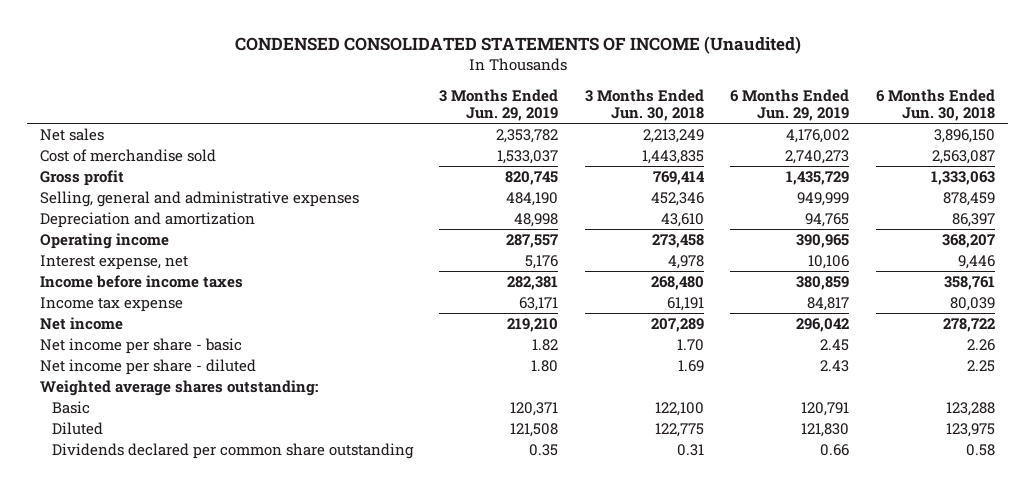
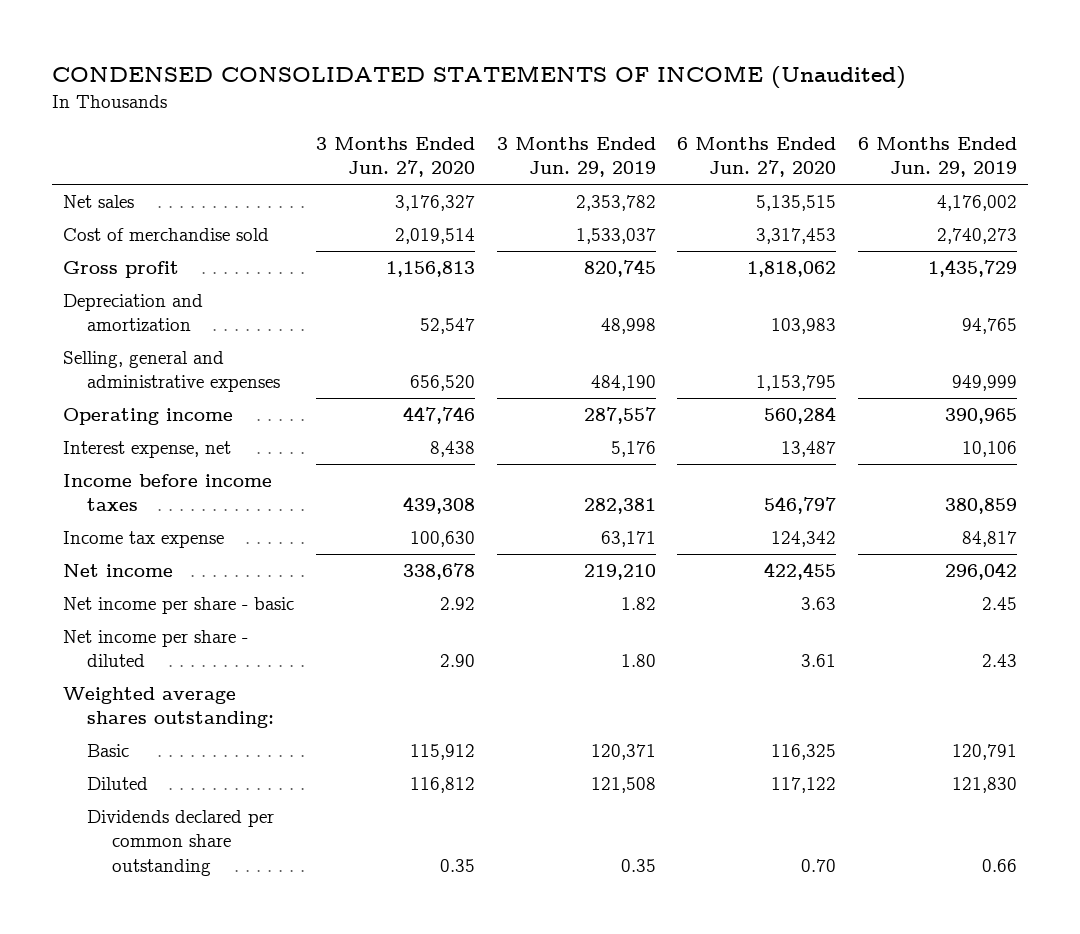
- | 3 Months Ended Jun. 29, 2019 | 3 Months Ended Jun. 30, 2018 | 6 Months Ended Jun. 29, 2019 | 6 Months Ended Jun. 30, 2018
+ | 3 Months Ended Jun. 27, 2020 | 3 Months Ended Jun. 29, 2019 | 6 Months Ended Jun. 27, 2020 | 6 Months Ended Jun. 29, 2019
moved down: Selling, general and administrative expenses | 656,520 | 484,190 | 1,153,795 | 949,999

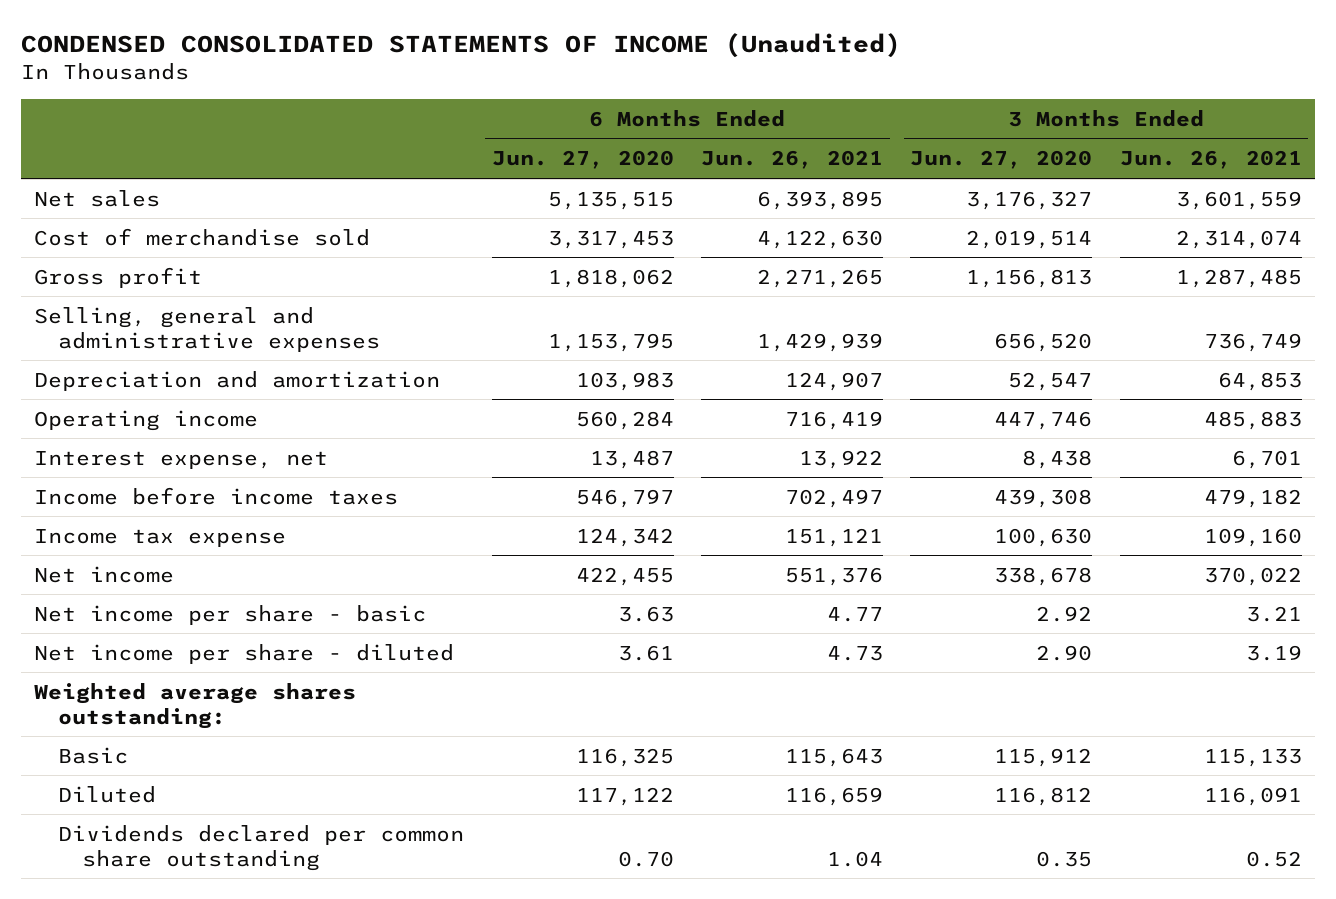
- | 3 Months Ended Jun. 27, 2020 | 3 Months Ended Jun. 29, 2019 | 6 Months Ended Jun. 27, 2020 | 6 Months Ended Jun. 29, 2019
+ | 6 Months Ended Jun. 27, 2020 | 6 Months Ended Jun. 26, 2021 | 3 Months Ended Jun. 27, 2020 | 3 Months Ended Jun. 26, 2021
moved down: Depreciation and amortization | 103,983 | 124,907 | 52,547 | 64,853

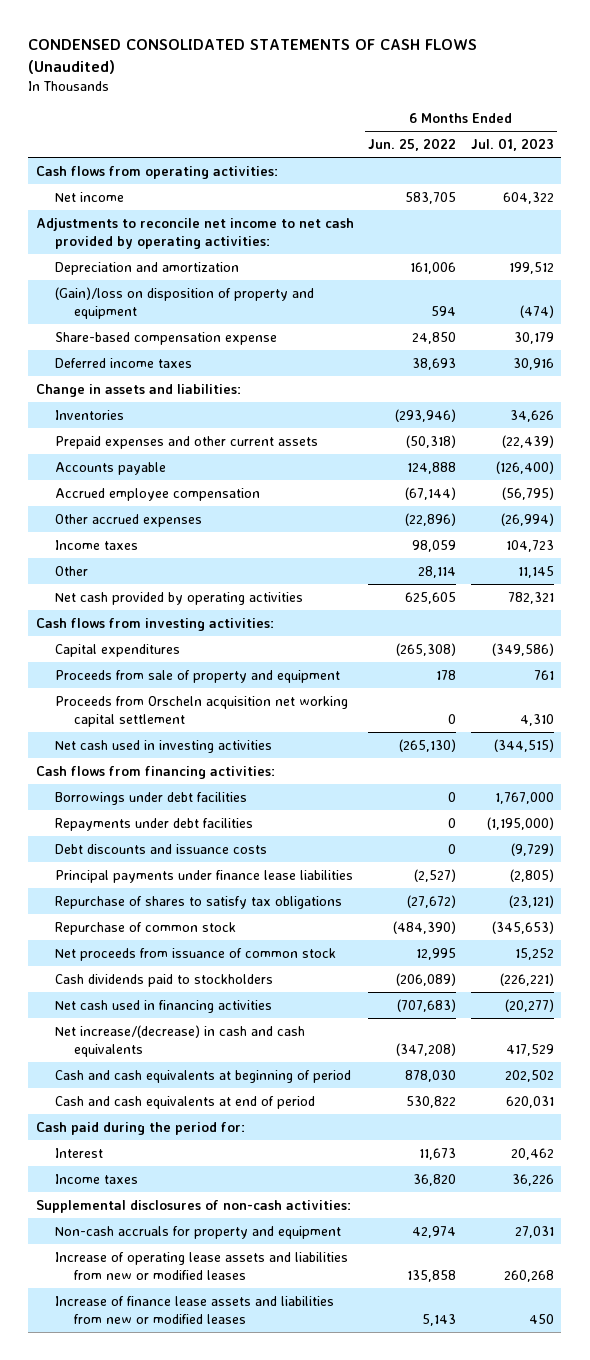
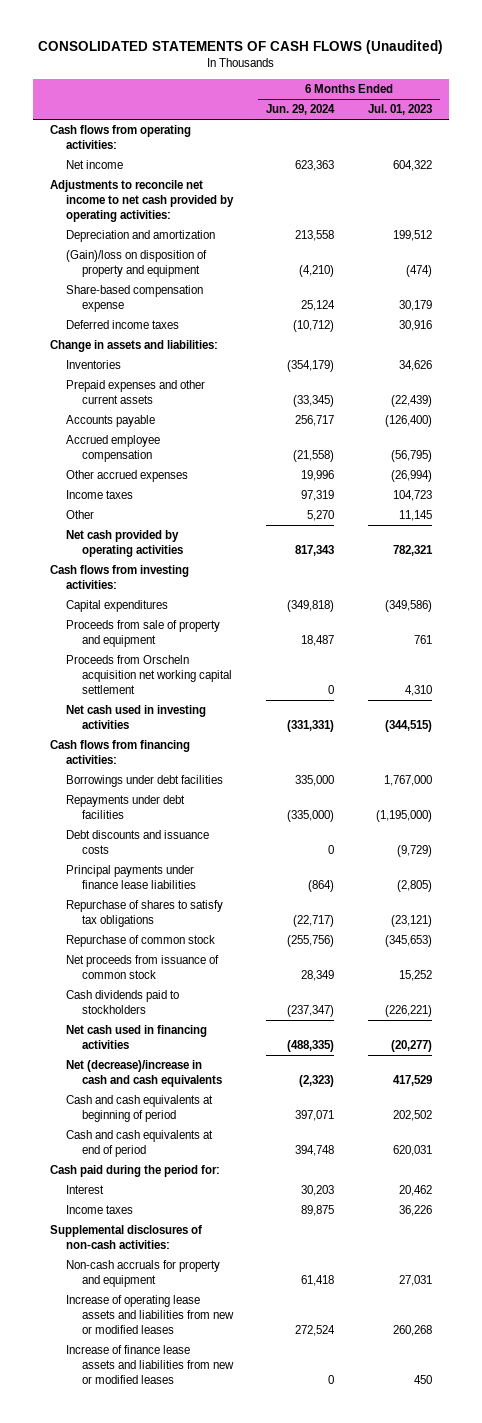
- CONDENSED CONSOLIDATED STATEMENTS OF CASH FLOWS (Unaudited)
+ CONSOLIDATED STATEMENTS OF CASH FLOWS (Unaudited)
- | 6 Months Ended Jun. 25, 2022 | 6 Months Ended Jul. 01, 2023
+ | 6 Months Ended Jun. 29, 2024 | 6 Months Ended Jul. 01, 2023
- Net increase/(decrease) in cash and cash equivalents | (347,208) | 417,529
+ Net (decrease)/increase in cash and cash equivalents | (2,323) | 417,529

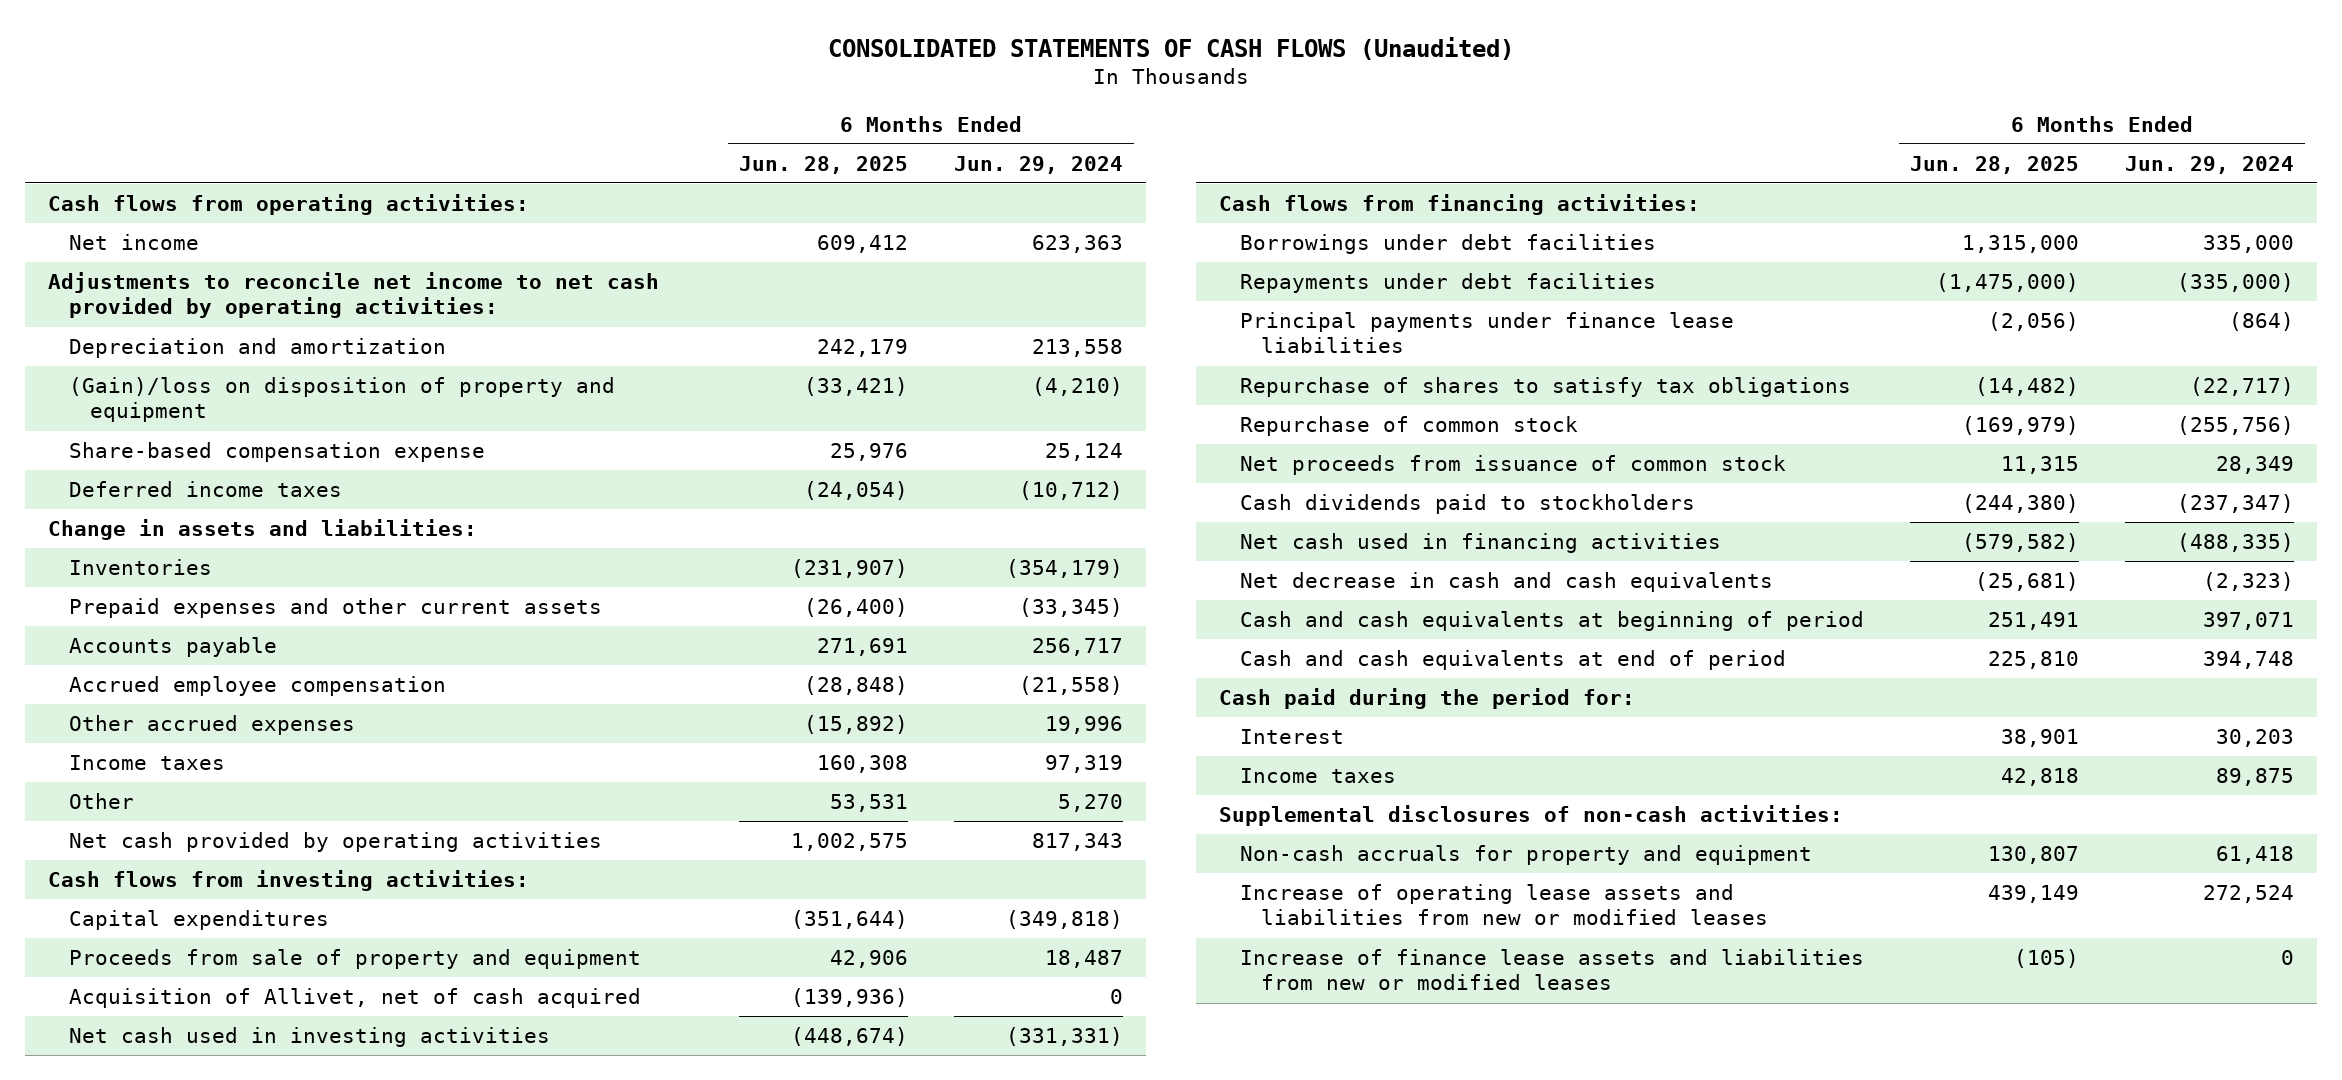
- | 6 Months Ended Jun. 29, 2024 | 6 Months Ended Jul. 01, 2023
+ | 6 Months Ended Jun. 28, 2025 | 6 Months Ended Jun. 29, 2024
- Proceeds from Orscheln acquisition net working capital settlement | 0 | 4,310
+ Acquisition of Allivet, net of cash acquired | (139,936) | 0
- Debt discounts and issuance costs | 0 | (9,729)
- Net (decrease)/increase in cash and cash equivalents | (2,323) | 417,529
+ Net decrease in cash and cash equivalents | (25,681) | (2,323)

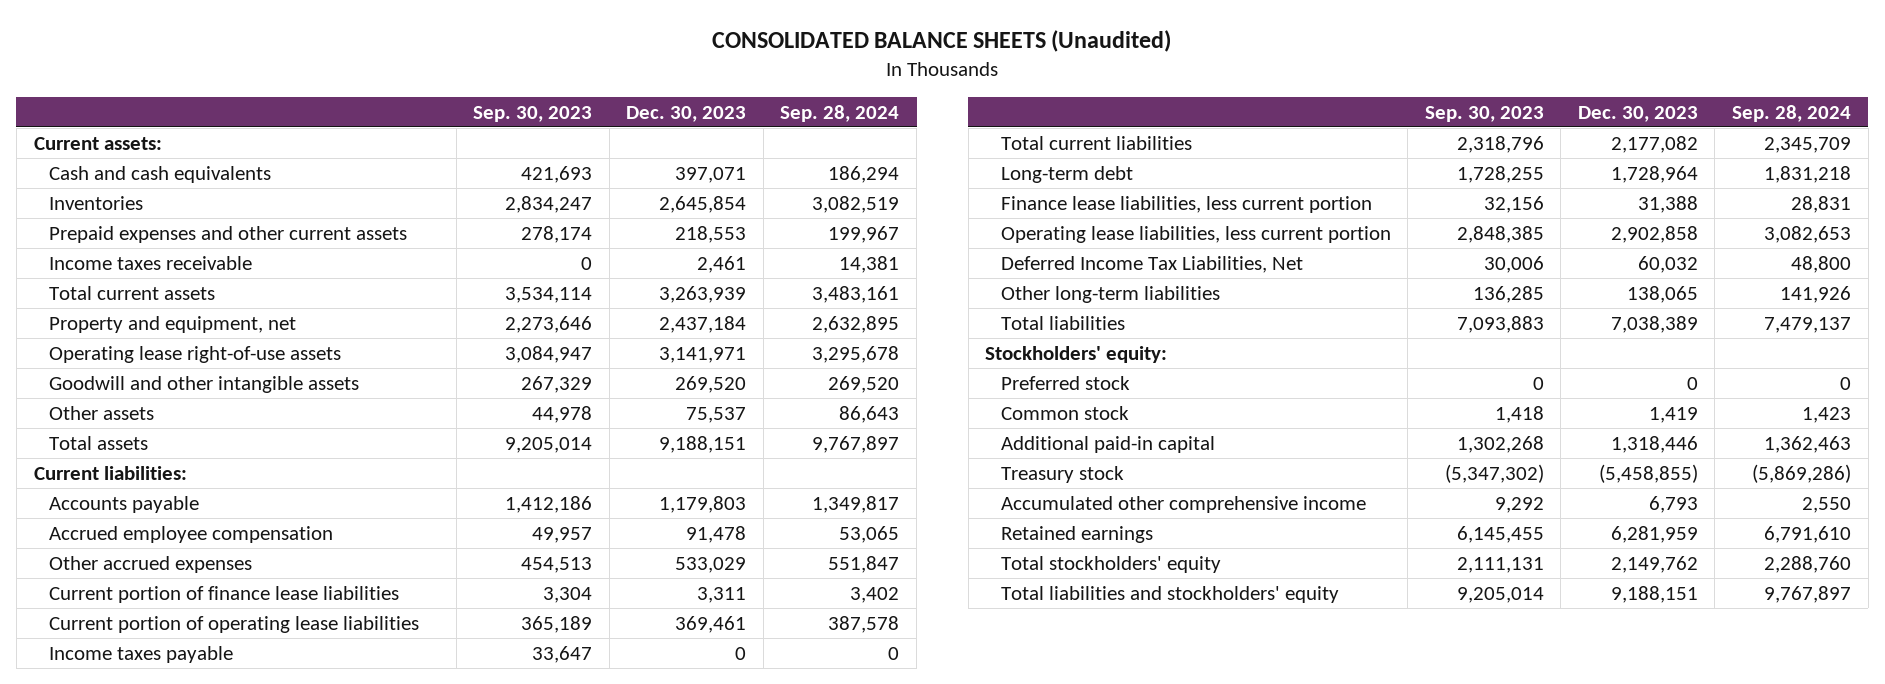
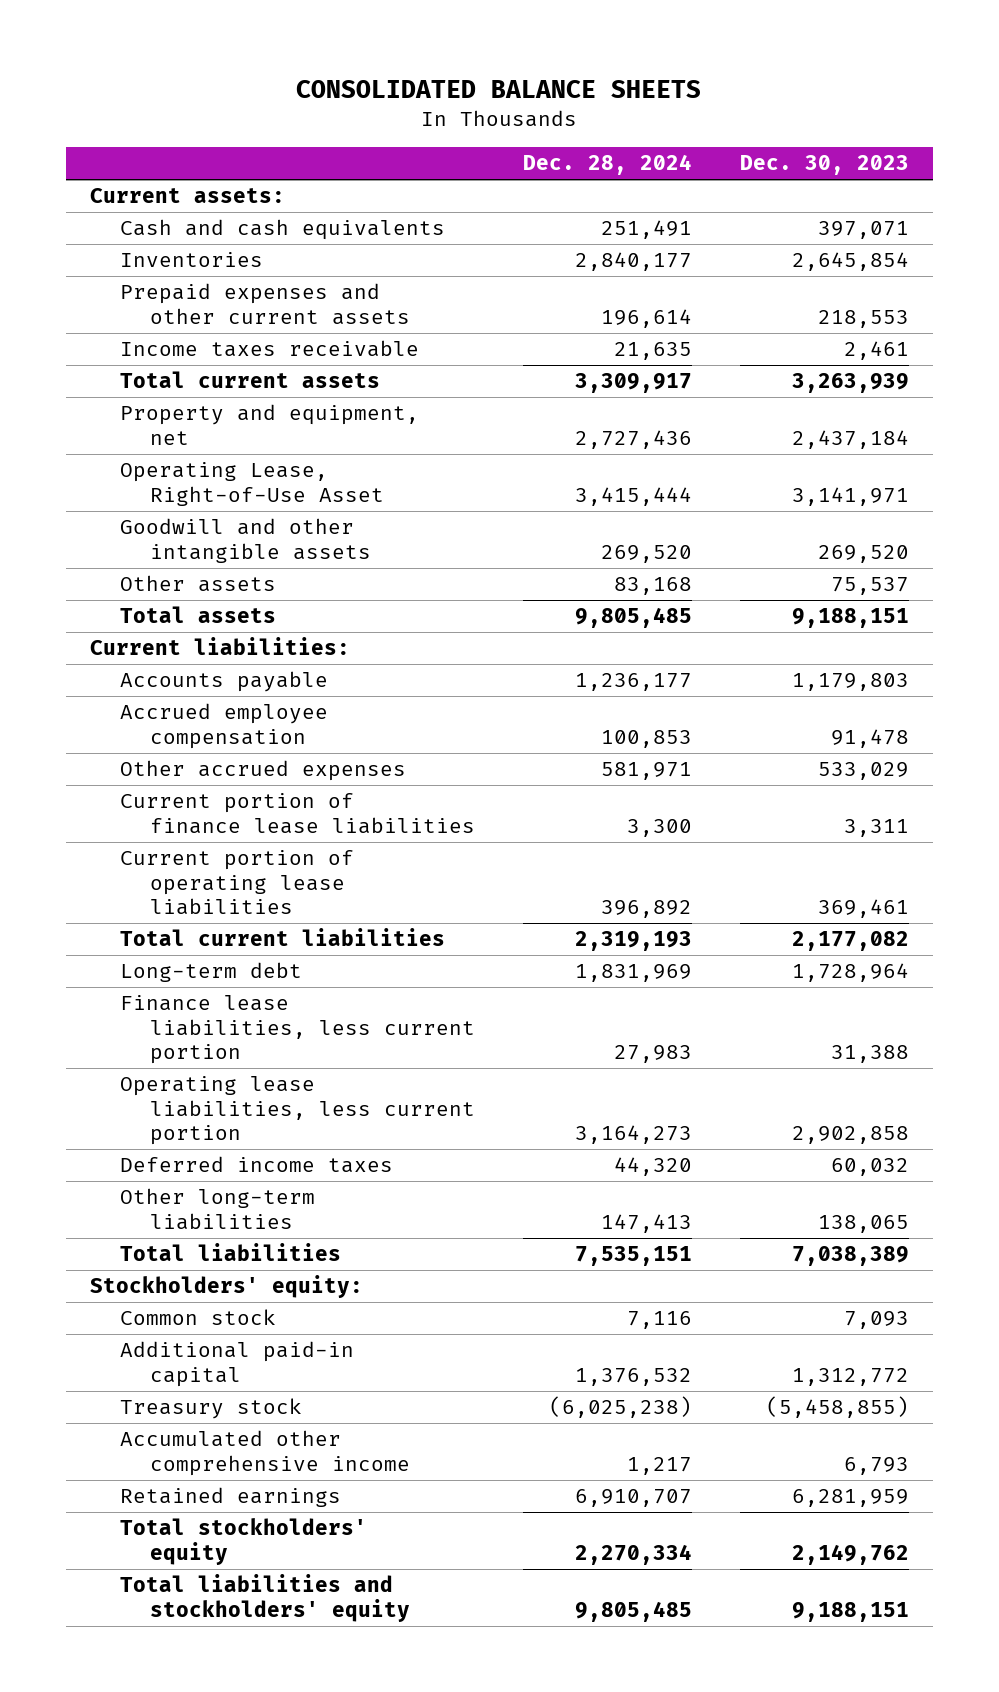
- CONSOLIDATED BALANCE SHEETS (Unaudited)
+ CONSOLIDATED BALANCE SHEETS
- | Sep. 30, 2023 | Dec. 30, 2023 | Sep. 28, 2024
+ | Dec. 28, 2024 | Dec. 30, 2023
- Operating lease right-of-use assets | 3,084,947 | 3,141,971 | 3,295,678
+ Operating Lease, Right-of-Use Asset | 3,415,444 | 3,141,971
- Income taxes payable | 33,647 | 0 | 0
- Deferred Income Tax Liabilities, Net | 30,006 | 60,032 | 48,800
+ Deferred income taxes | 44,320 | 60,032
- Preferred stock | 0 | 0 | 0
- Common stock | 1,418 | 1,419 | 1,423
- Additional paid-in capital | 1,302,268 | 1,318,446 | 1,362,463
+ Common stock | 7,116 | 7,093
+ Additional paid-in capital | 1,376,532 | 1,312,772

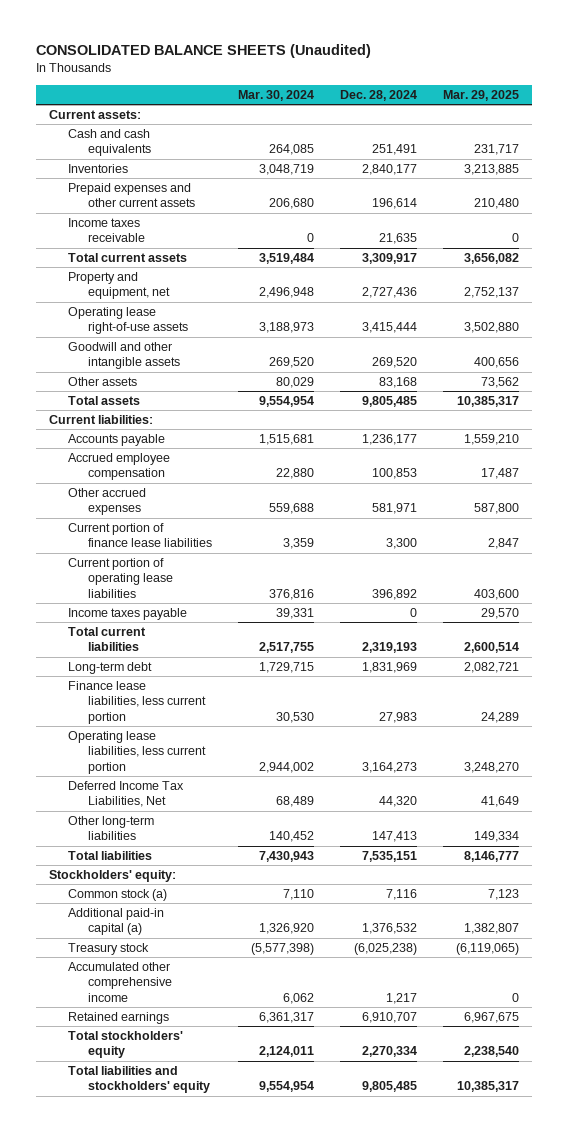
- CONSOLIDATED BALANCE SHEETS
+ CONSOLIDATED BALANCE SHEETS (Unaudited)
- | Dec. 28, 2024 | Dec. 30, 2023
+ | Mar. 30, 2024 | Dec. 28, 2024 | Mar. 29, 2025
- Operating Lease, Right-of-Use Asset | 3,415,444 | 3,141,971
+ Operating lease right-of-use assets | 3,188,973 | 3,415,444 | 3,502,880
+ Income taxes payable | 39,331 | 0 | 29,570
- Deferred income taxes | 44,320 | 60,032
+ Deferred Income Tax Liabilities, Net | 68,489 | 44,320 | 41,649
- Common stock | 7,116 | 7,093
- Additional paid-in capital | 1,376,532 | 1,312,772
+ Common stock (a) | 7,110 | 7,116 | 7,123
+ Additional paid-in capital (a) | 1,326,920 | 1,376,532 | 1,382,807

